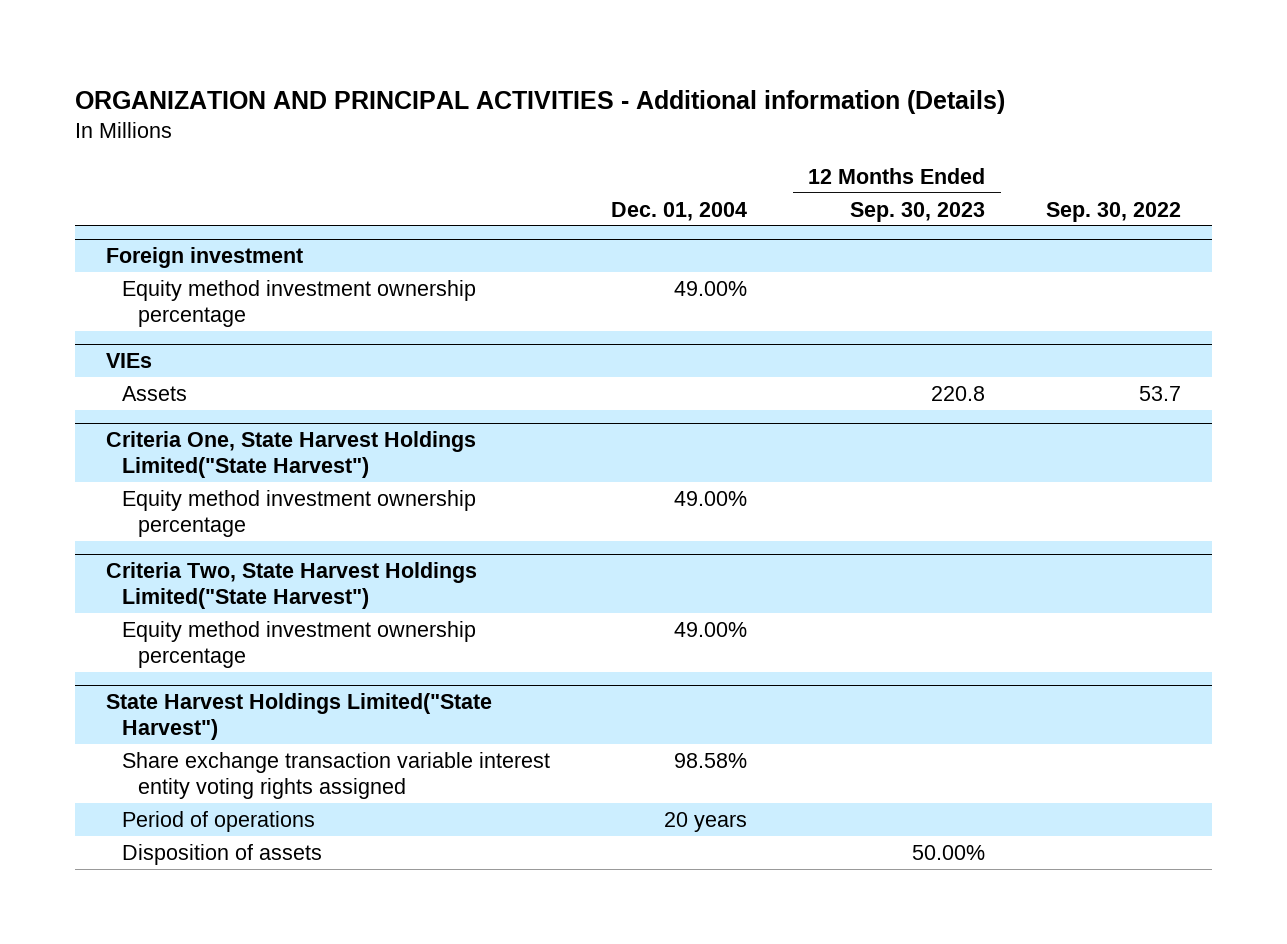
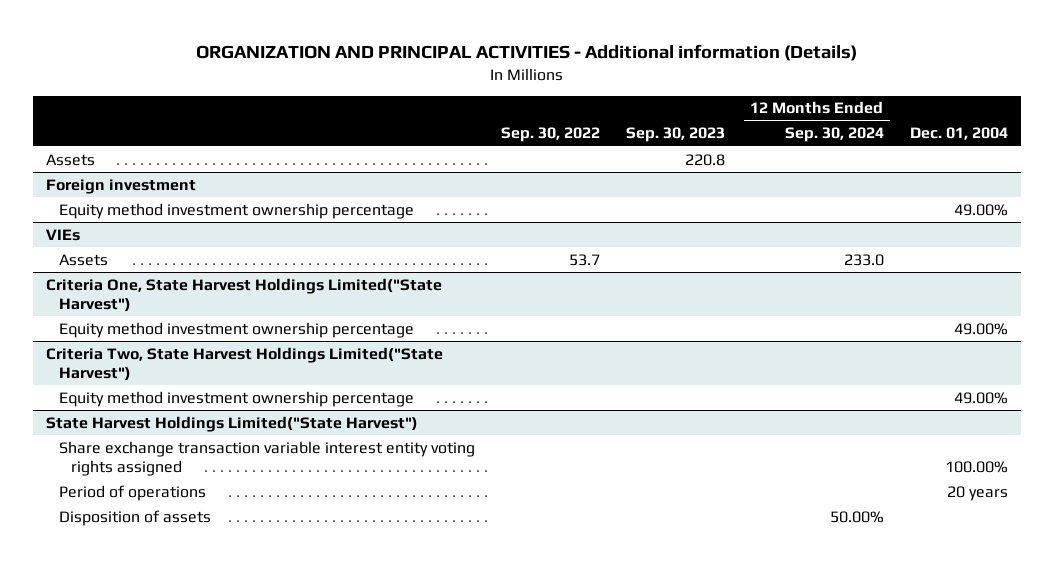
- | Dec. 01, 2004 | 12 Months Ended Sep. 30, 2023 | Sep. 30, 2022
+ | Sep. 30, 2022 | Sep. 30, 2023 | 12 Months Ended Sep. 30, 2024 | Dec. 01, 2004
+ Assets | | 220.8 | |
@ State Harvest Holdings Limited("State Harvest")
- Share exchange transaction variable interest entity voting rights assigned | 98.58% | |
+ Share exchange transaction variable interest entity voting rights assigned | | | | 100.00%

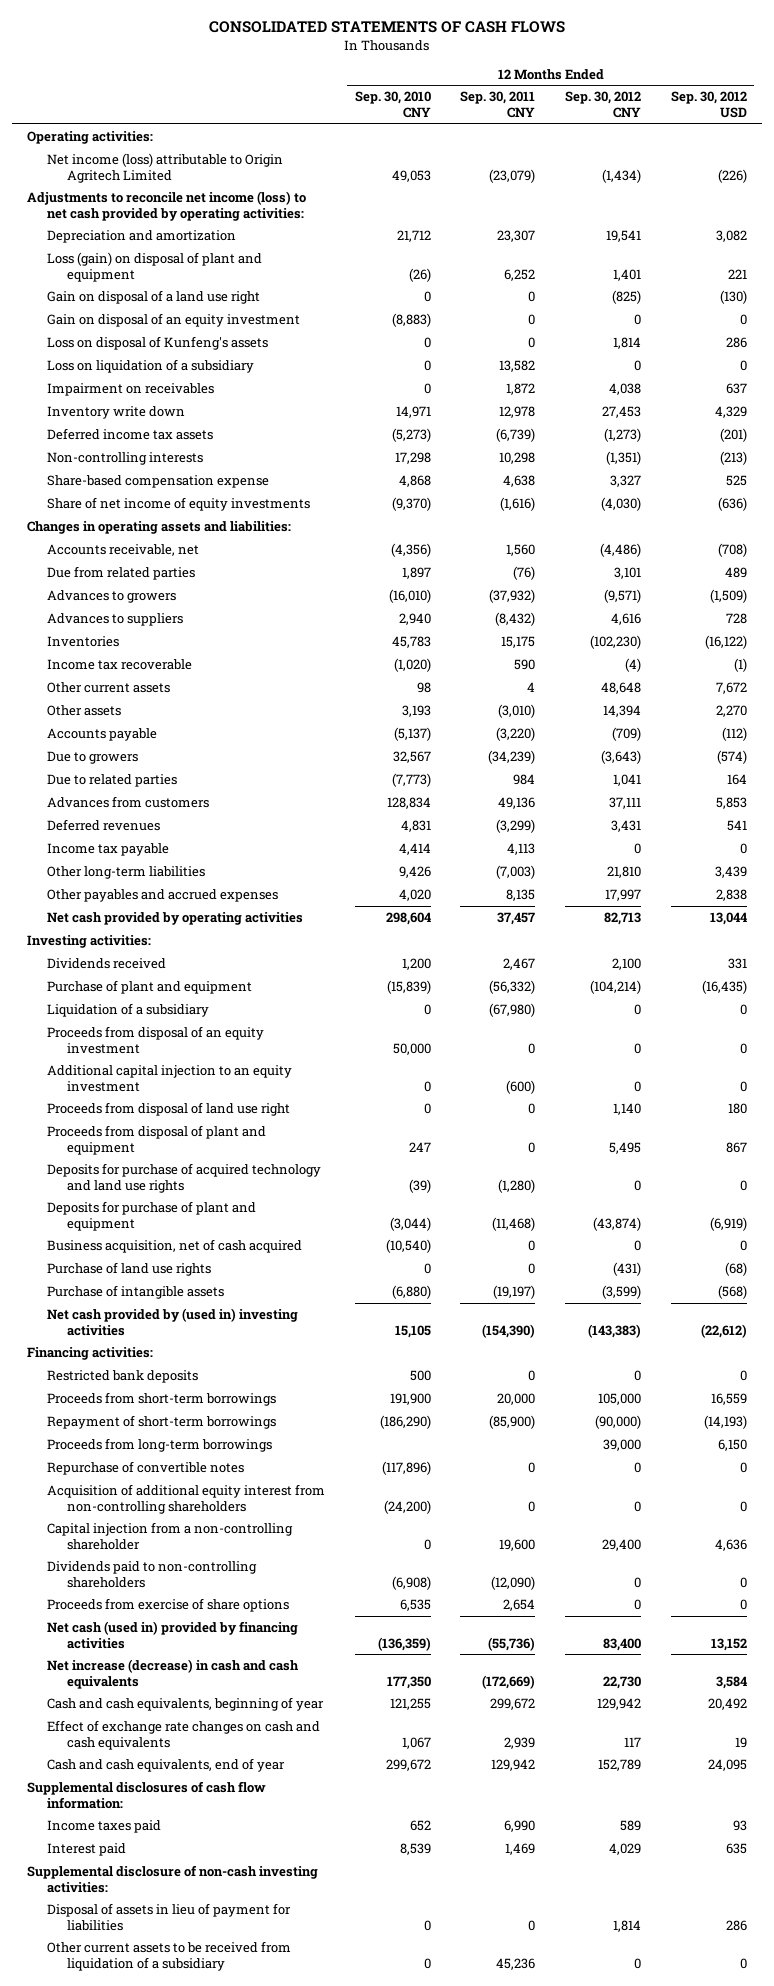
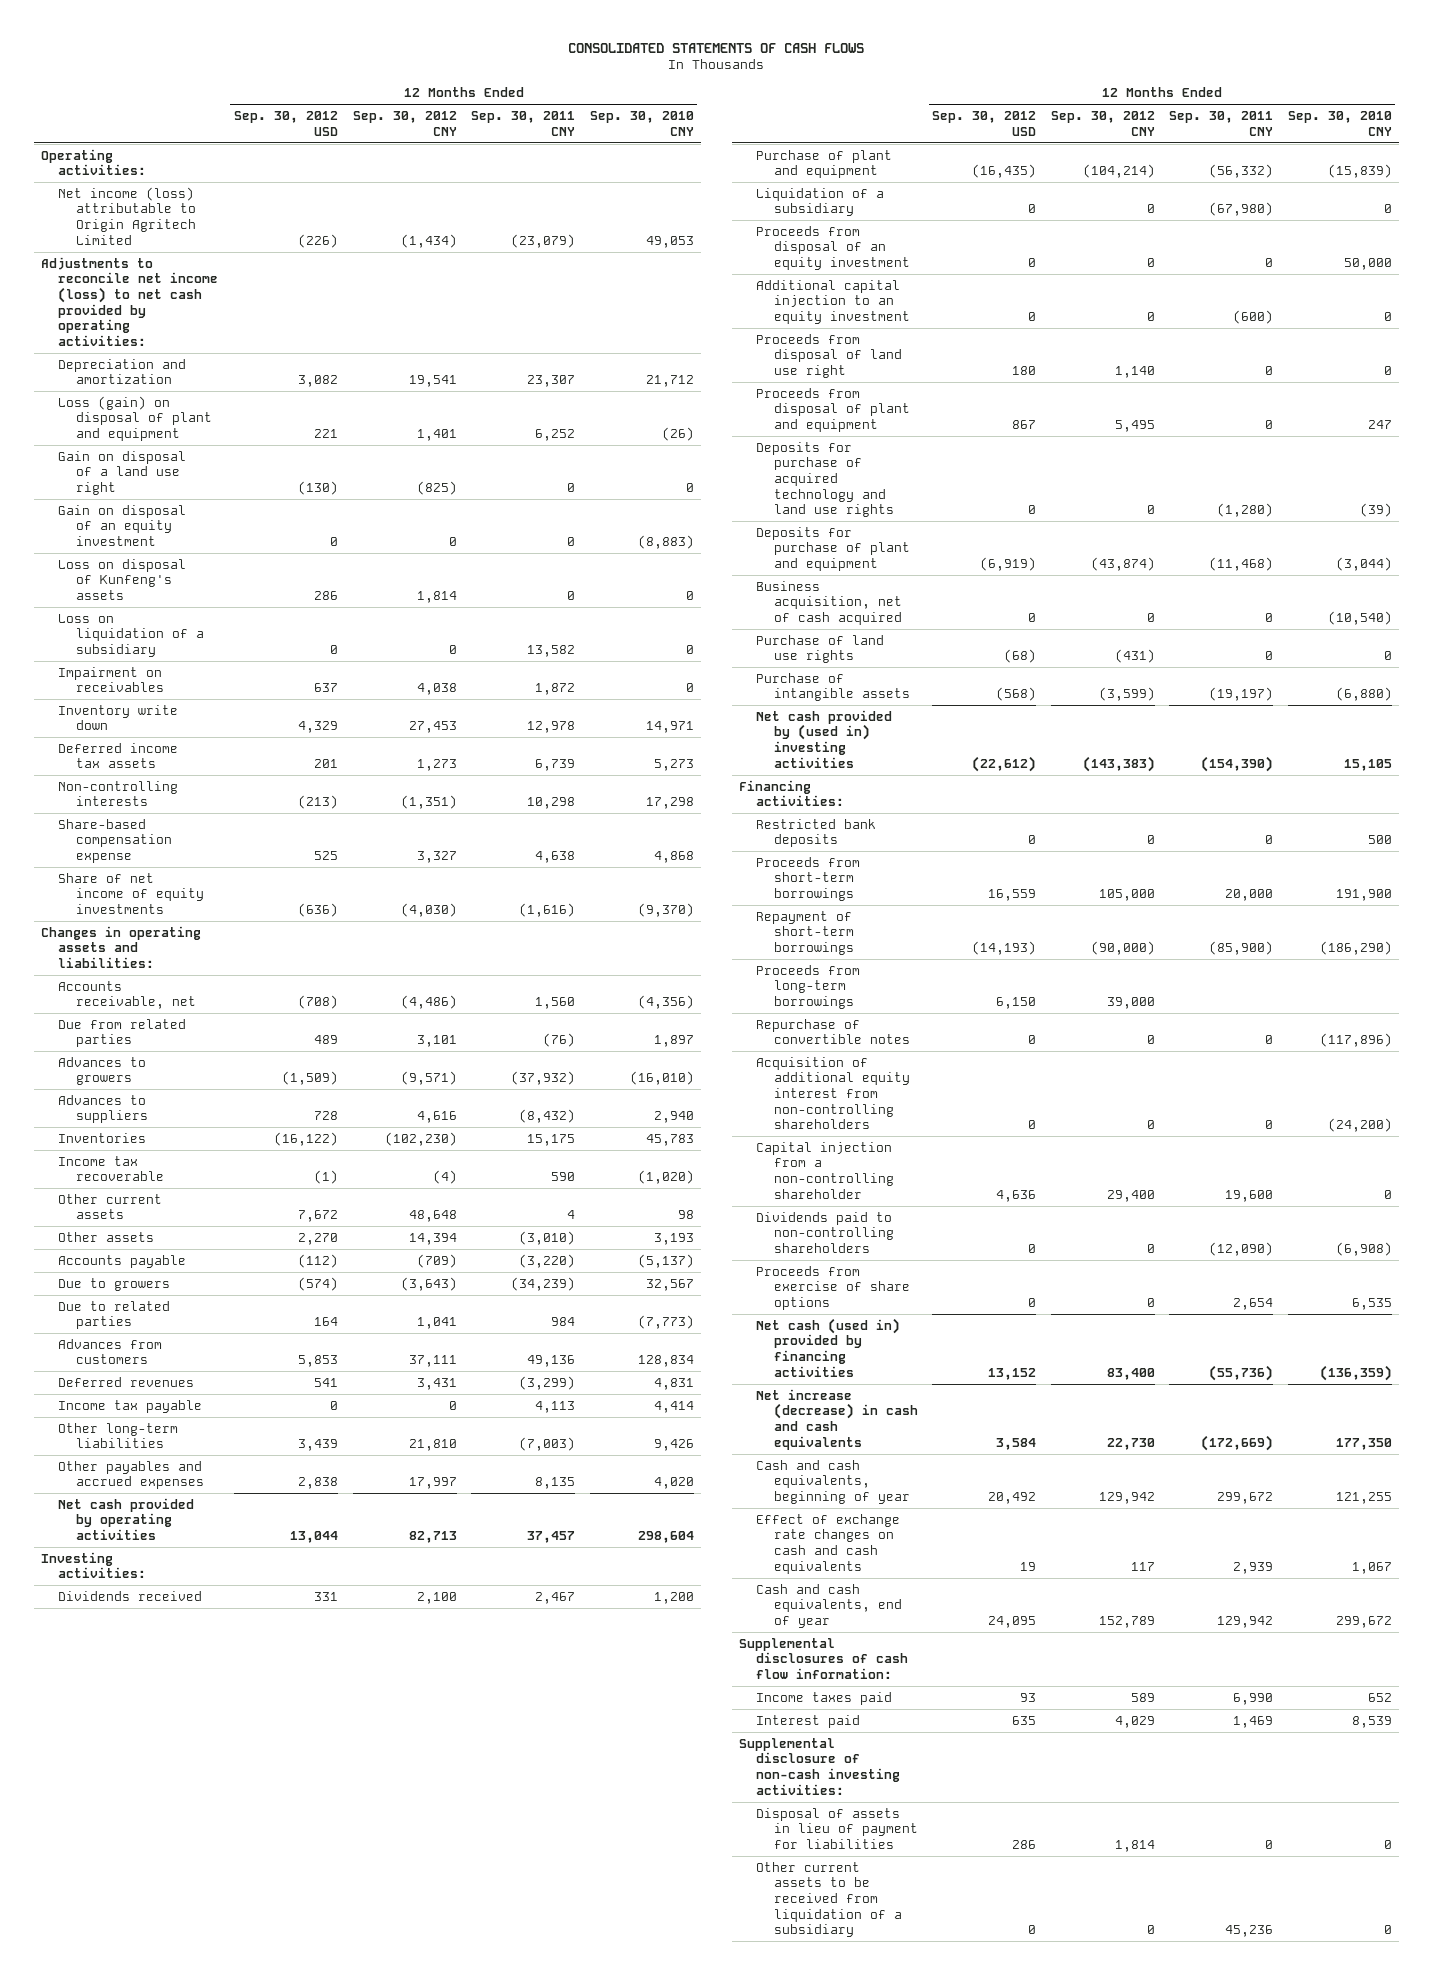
- | 12 Months Ended Sep. 30, 2010 CNY | 12 Months Ended Sep. 30, 2011 CNY | 12 Months Ended Sep. 30, 2012 CNY | 12 Months Ended Sep. 30, 2012 USD
+ | 12 Months Ended Sep. 30, 2012 USD | 12 Months Ended Sep. 30, 2012 CNY | 12 Months Ended Sep. 30, 2011 CNY | 12 Months Ended Sep. 30, 2010 CNY
- Deferred income tax assets | (5,273) | (6,739) | (1,273) | (201)
+ Deferred income tax assets | 201 | 1,273 | 6,739 | 5,273

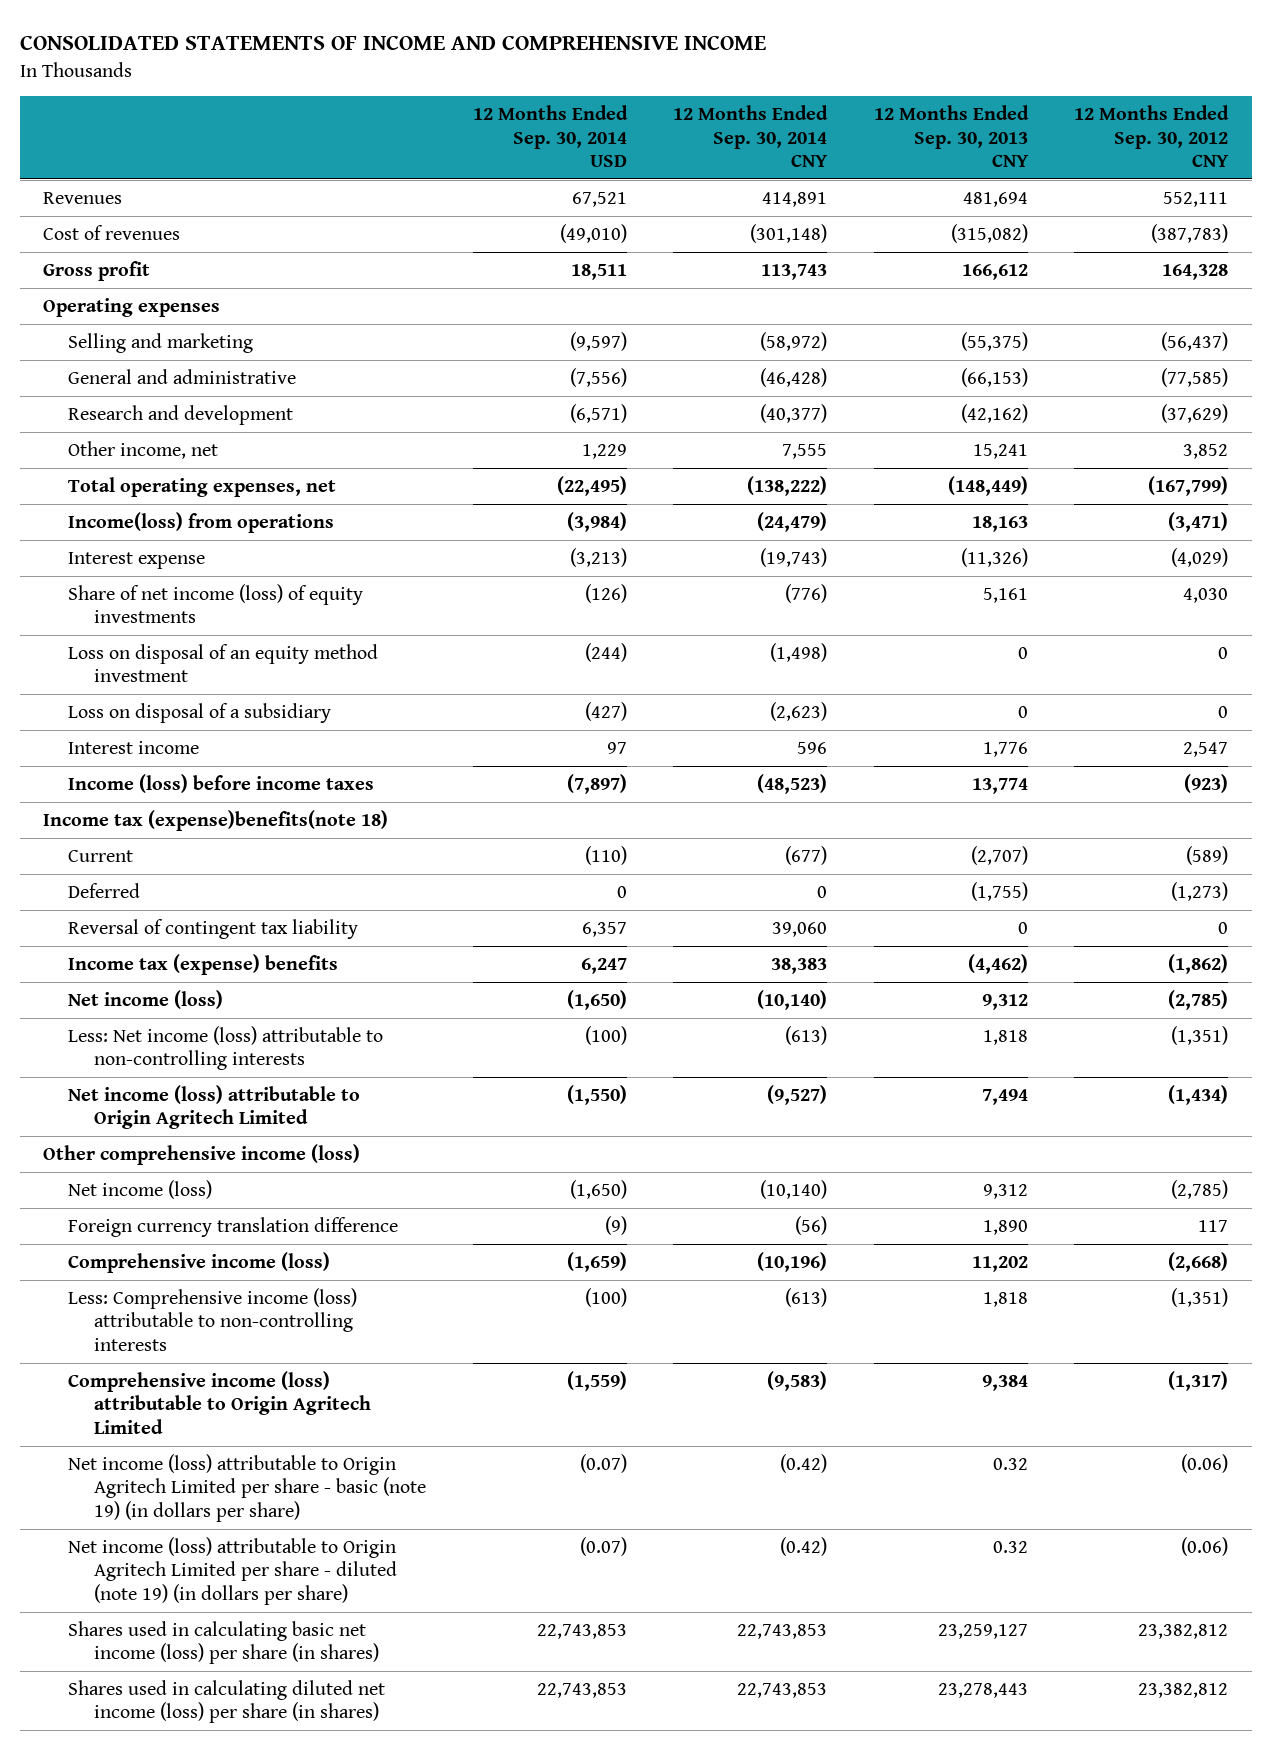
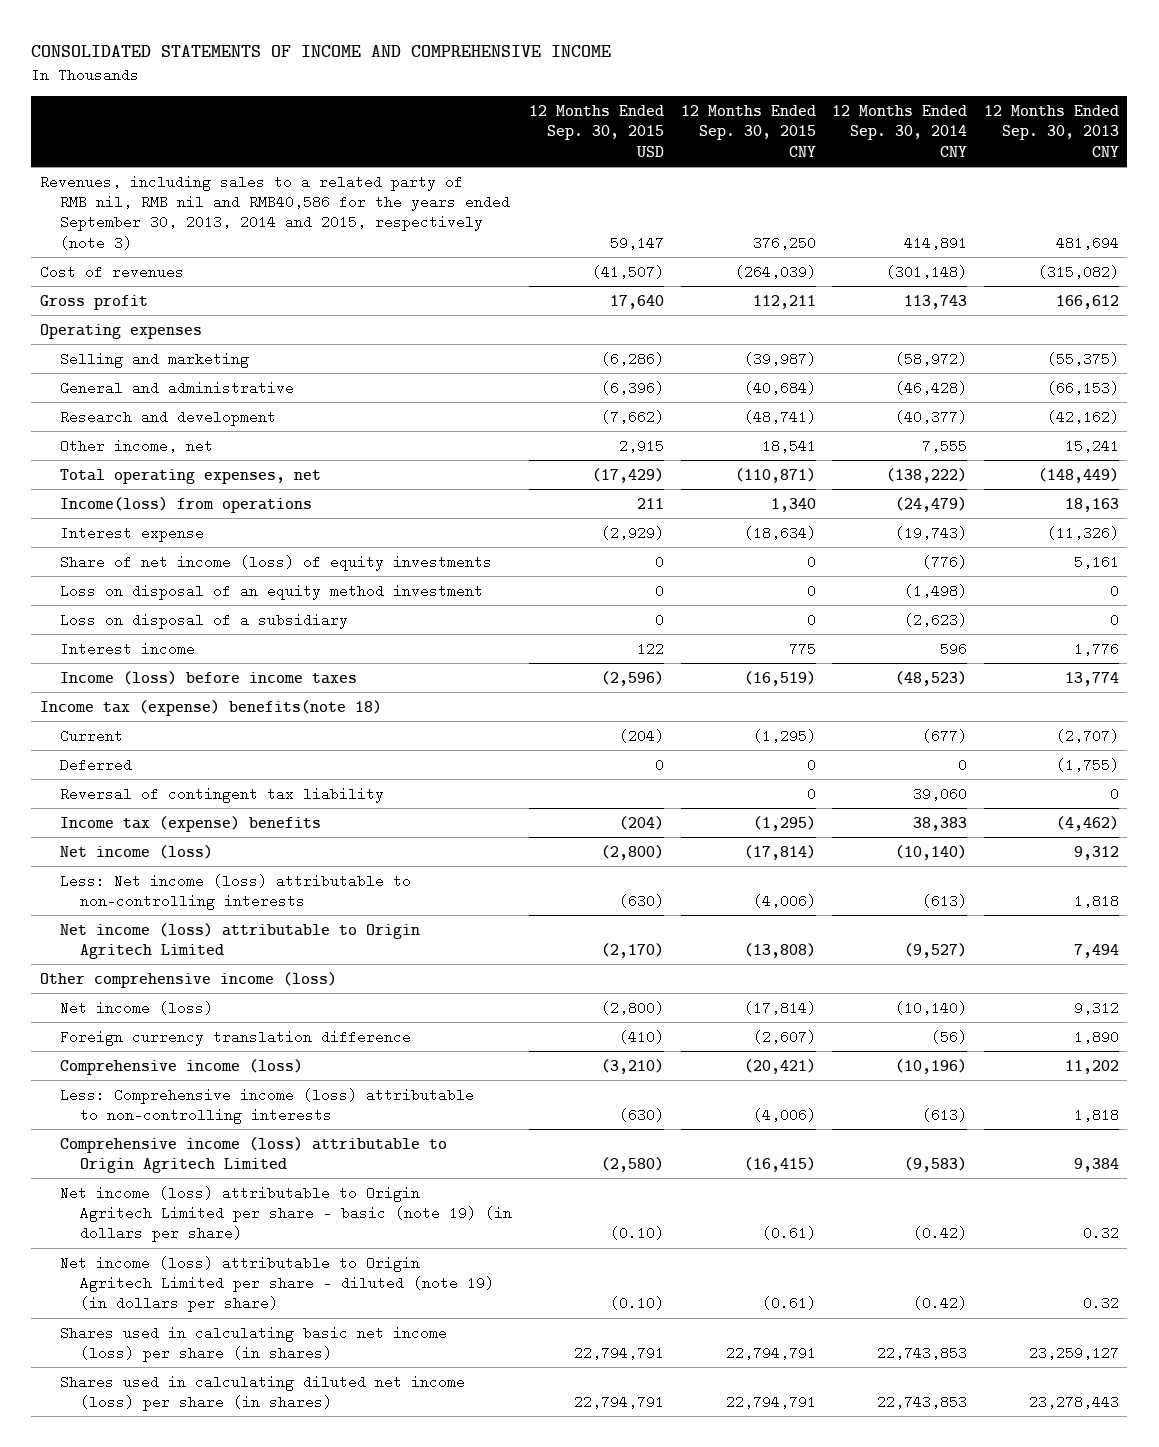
- | 12 Months Ended Sep. 30, 2014 USD | 12 Months Ended Sep. 30, 2014 CNY | 12 Months Ended Sep. 30, 2013 CNY | 12 Months Ended Sep. 30, 2012 CNY
+ | 12 Months Ended Sep. 30, 2015 USD | 12 Months Ended Sep. 30, 2015 CNY | 12 Months Ended Sep. 30, 2014 CNY | 12 Months Ended Sep. 30, 2013 CNY
- Revenues | 67,521 | 414,891 | 481,694 | 552,111
+ Revenues, including sales to a related party of RMB nil, RMB nil and RMB40,586 for the years ended September 30, 2013, 2014 and 2015, respectively (note 3) | 59,147 | 376,250 | 414,891 | 481,694
- Income tax (expense)benefits(note 18)
+ Income tax (expense) benefits(note 18)

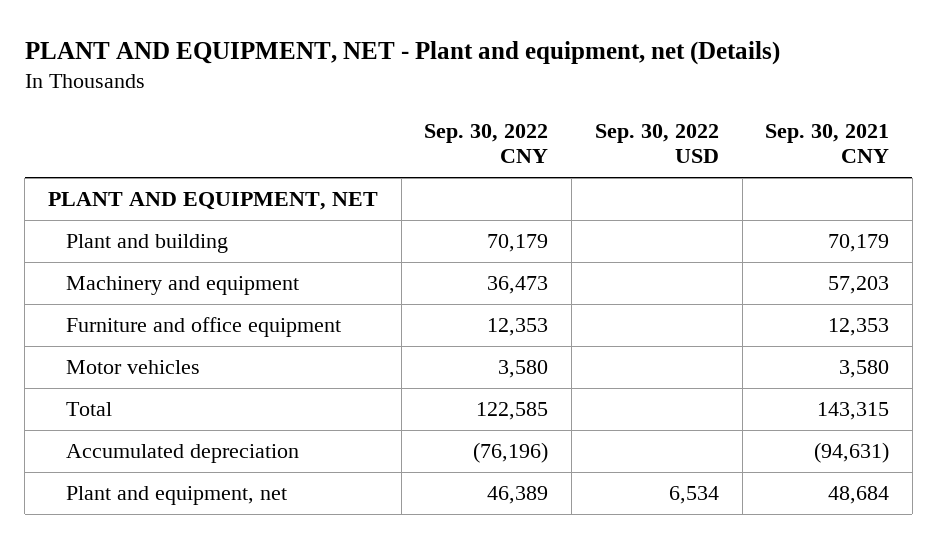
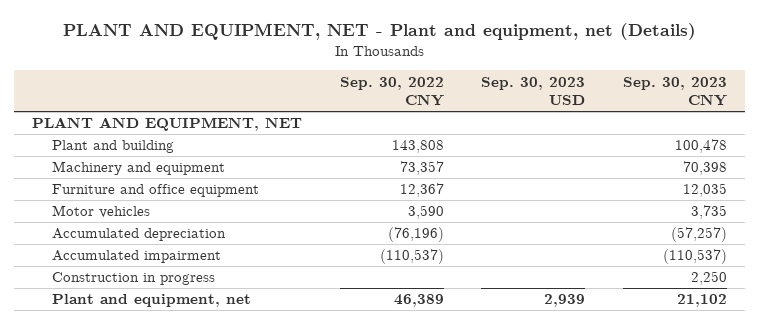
- | Sep. 30, 2022 CNY | Sep. 30, 2022 USD | Sep. 30, 2021 CNY
+ | Sep. 30, 2022 CNY | Sep. 30, 2023 USD | Sep. 30, 2023 CNY
- Plant and building | 70,179 | | 70,179
- Machinery and equipment | 36,473 | | 57,203
- Furniture and office equipment | 12,353 | | 12,353
- Motor vehicles | 3,580 | | 3,580
- Total | 122,585 | | 143,315
+ Plant and building | 143,808 | | 100,478
+ Machinery and equipment | 73,357 | | 70,398
+ Furniture and office equipment | 12,367 | | 12,035
+ Motor vehicles | 3,590 | | 3,735
+ Accumulated impairment | (110,537) | | (110,537)
+ Construction in progress | | | 2,250

